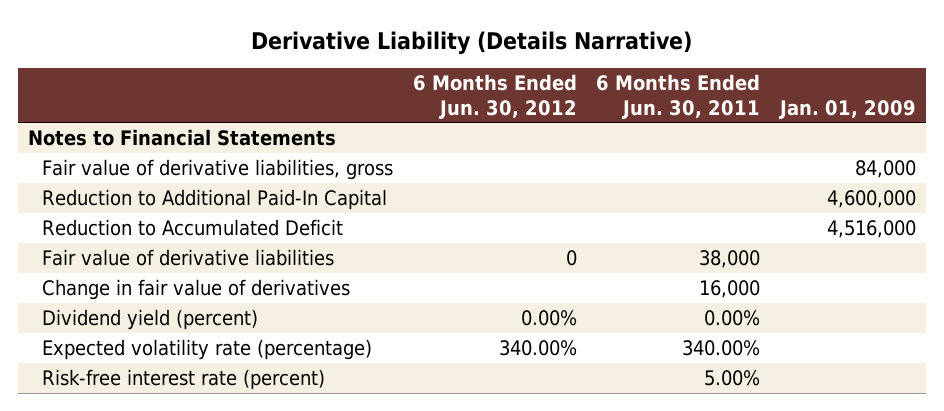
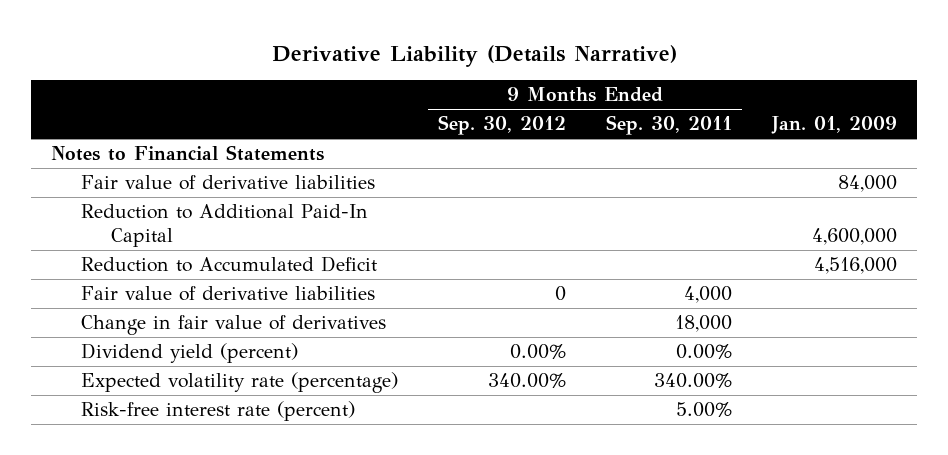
- | 6 Months Ended Jun. 30, 2012 | 6 Months Ended Jun. 30, 2011 | Jan. 01, 2009
+ | 9 Months Ended Sep. 30, 2012 | 9 Months Ended Sep. 30, 2011 | Jan. 01, 2009
- Fair value of derivative liabilities, gross | | | 84,000
+ Fair value of derivative liabilities | | | 84,000

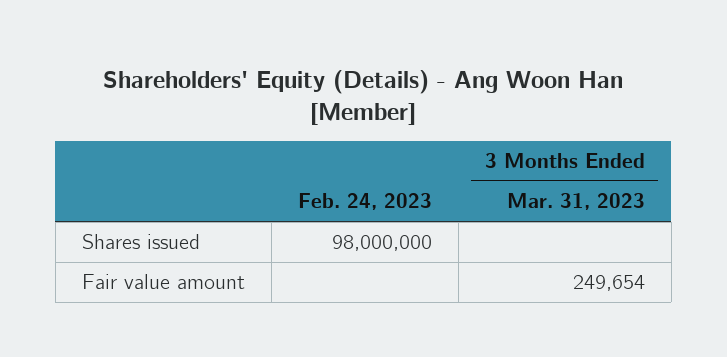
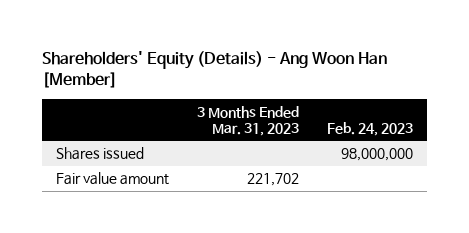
- | Feb. 24, 2023 | 3 Months Ended Mar. 31, 2023
+ | 3 Months Ended Mar. 31, 2023 | Feb. 24, 2023
- Fair value amount | | 249,654
+ Fair value amount | 221,702 |

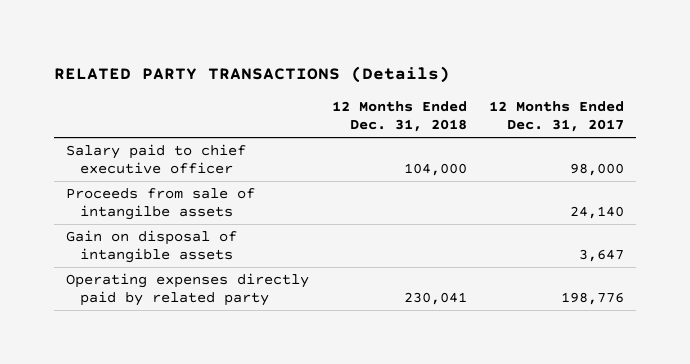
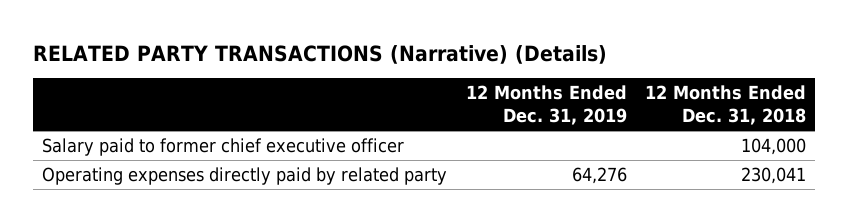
- RELATED PARTY TRANSACTIONS (Details)
+ RELATED PARTY TRANSACTIONS (Narrative) (Details)
- | 12 Months Ended Dec. 31, 2018 | 12 Months Ended Dec. 31, 2017
+ | 12 Months Ended Dec. 31, 2019 | 12 Months Ended Dec. 31, 2018
- Salary paid to chief executive officer | 104,000 | 98,000
- Proceeds from sale of intangilbe assets | | 24,140
- Gain on disposal of intangible assets | | 3,647
+ Salary paid to former chief executive officer | | 104,000

